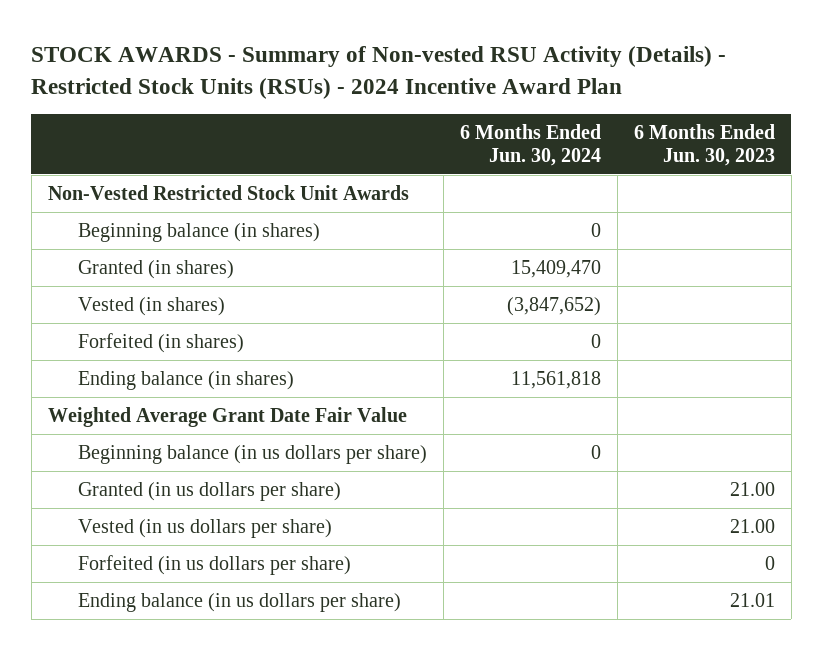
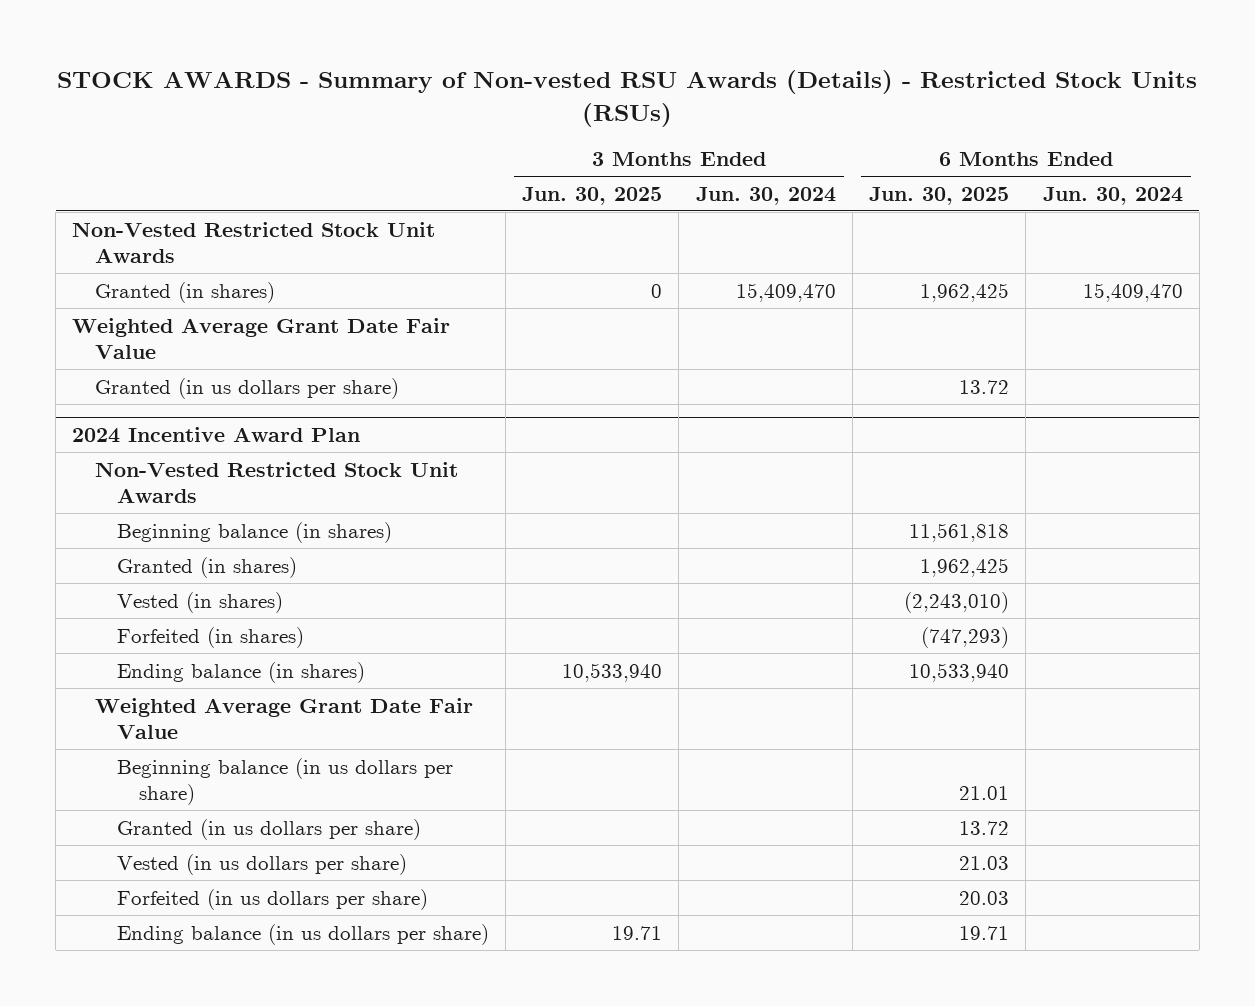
- STOCK AWARDS - Summary of Non-vested RSU Activity (Details) - Restricted Stock Units (RSUs) - 2024 Incentive Award Plan
+ STOCK AWARDS - Summary of Non-vested RSU Awards (Details) - Restricted Stock Units (RSUs)
- | 6 Months Ended Jun. 30, 2024 | 6 Months Ended Jun. 30, 2023
+ | 3 Months Ended Jun. 30, 2025 | 3 Months Ended Jun. 30, 2024 | 6 Months Ended Jun. 30, 2025 | 6 Months Ended Jun. 30, 2024
- Beginning balance (in shares) | 0 |
- Vested (in shares) | (3,847,652) |
- Forfeited (in shares) | 0 |
- Ending balance (in shares) | 11,561,818 |
- Beginning balance (in us dollars per share) | 0 |
- Vested (in us dollars per share) | | 21.00
- Forfeited (in us dollars per share) | | 0
- Ending balance (in us dollars per share) | | 21.01
+ 2024 Incentive Award Plan
+ Non-Vested Restricted Stock Unit Awards
+ Beginning balance (in shares) | | | 11,561,818 |
+ Granted (in shares) | | | 1,962,425 |
+ Vested (in shares) | | | (2,243,010) |
+ Forfeited (in shares) | | | (747,293) |
+ Ending balance (in shares) | 10,533,940 | | 10,533,940 |
+ Weighted Average Grant Date Fair Value
+ Beginning balance (in us dollars per share) | | | 21.01 |
+ Granted (in us dollars per share) | | | 13.72 |
+ Vested (in us dollars per share) | | | 21.03 |
+ Forfeited (in us dollars per share) | | | 20.03 |
+ Ending balance (in us dollars per share) | 19.71 | | 19.71 |

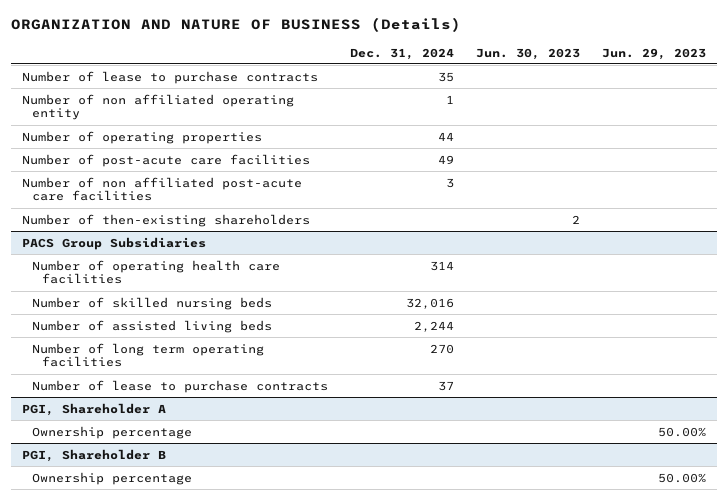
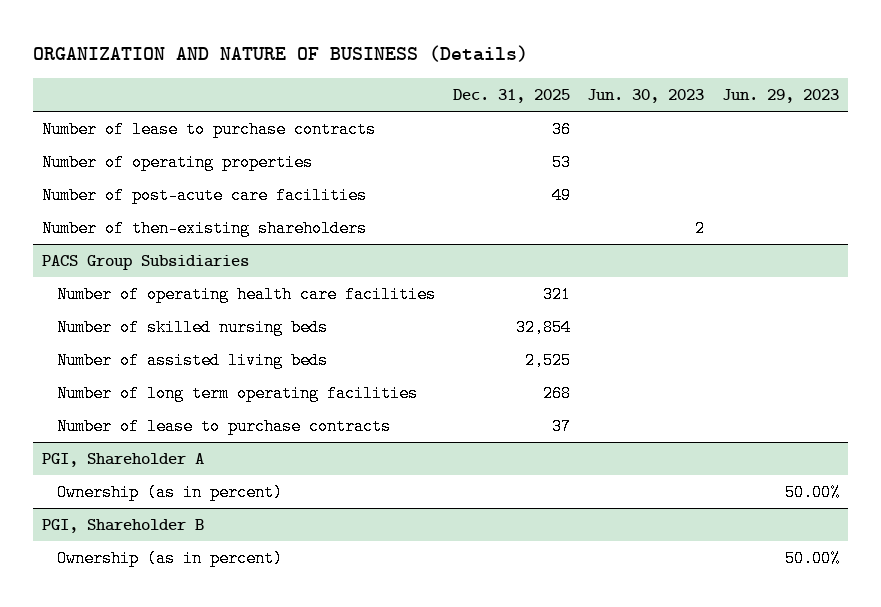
- | Dec. 31, 2024 | Jun. 30, 2023 | Jun. 29, 2023
+ | Dec. 31, 2025 | Jun. 30, 2023 | Jun. 29, 2023
- Number of non affiliated operating entity | 1 | |
- Number of non affiliated post-acute care facilities | 3 | |
@ PGI, Shareholder A
- Ownership percentage | | | 50.00%
+ Ownership (as in percent) | | | 50.00%
@ PGI, Shareholder B
- Ownership percentage | | | 50.00%
+ Ownership (as in percent) | | | 50.00%

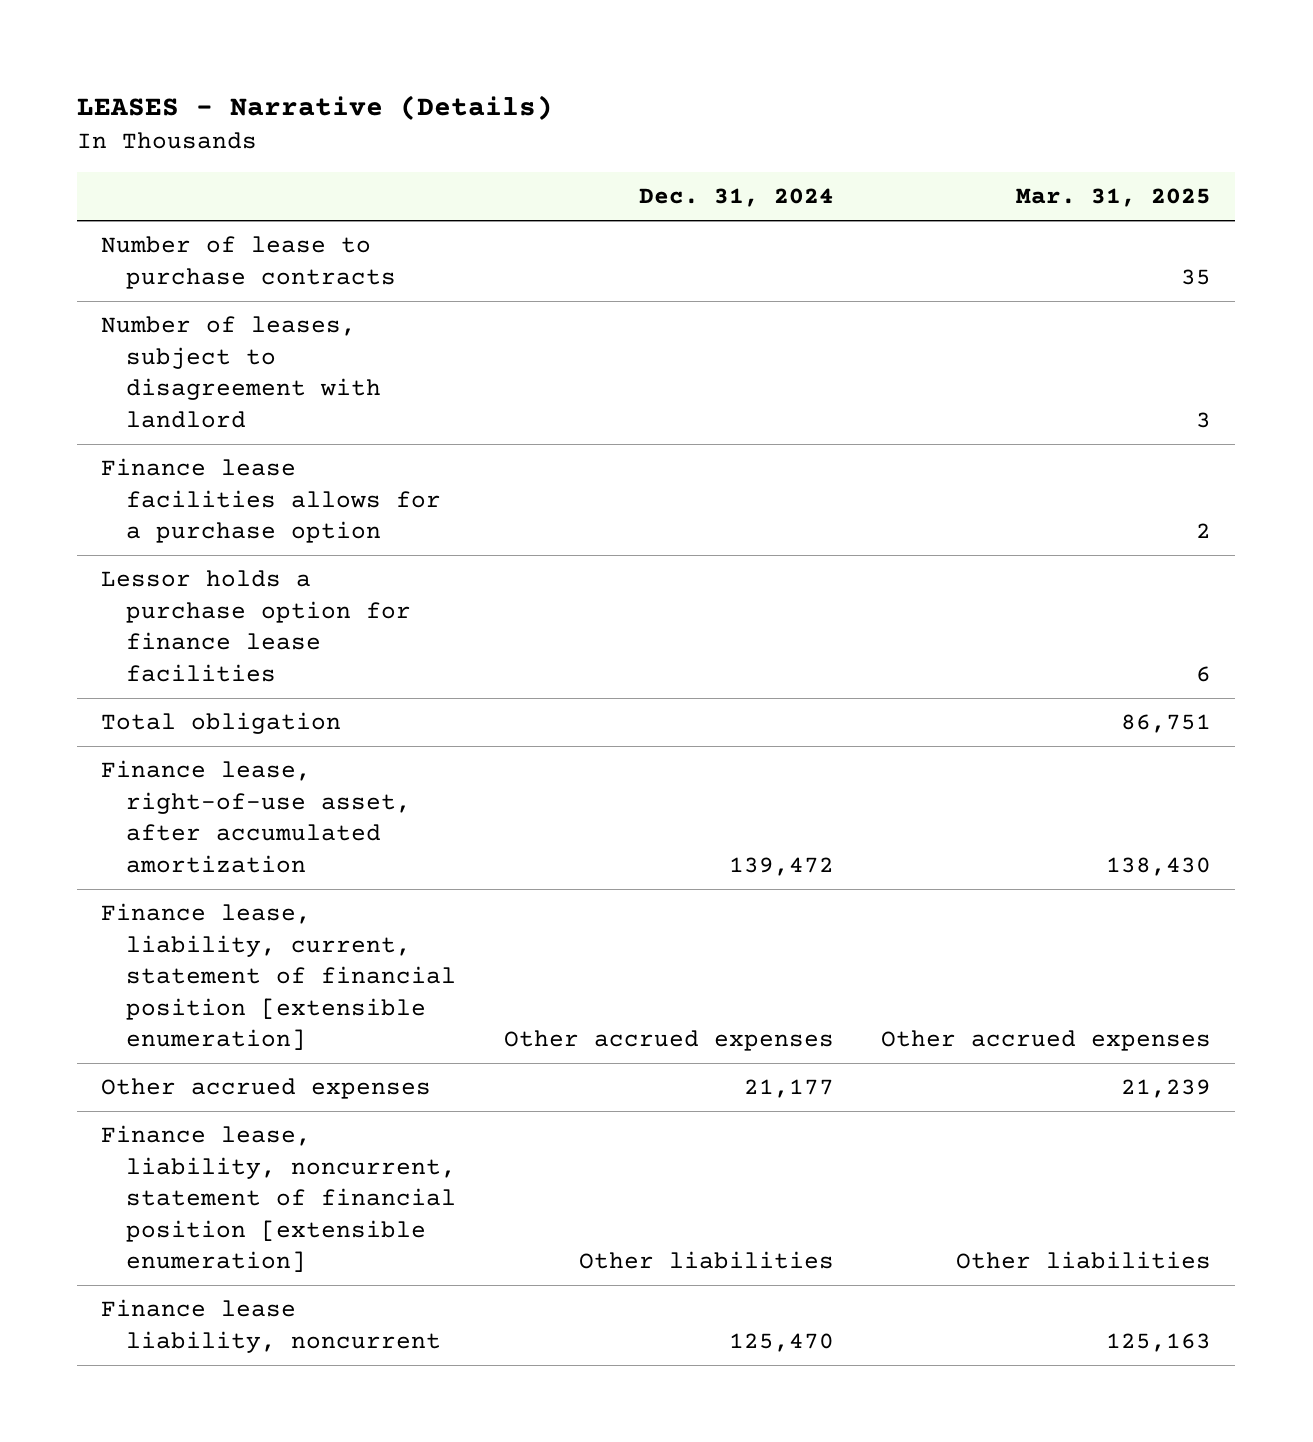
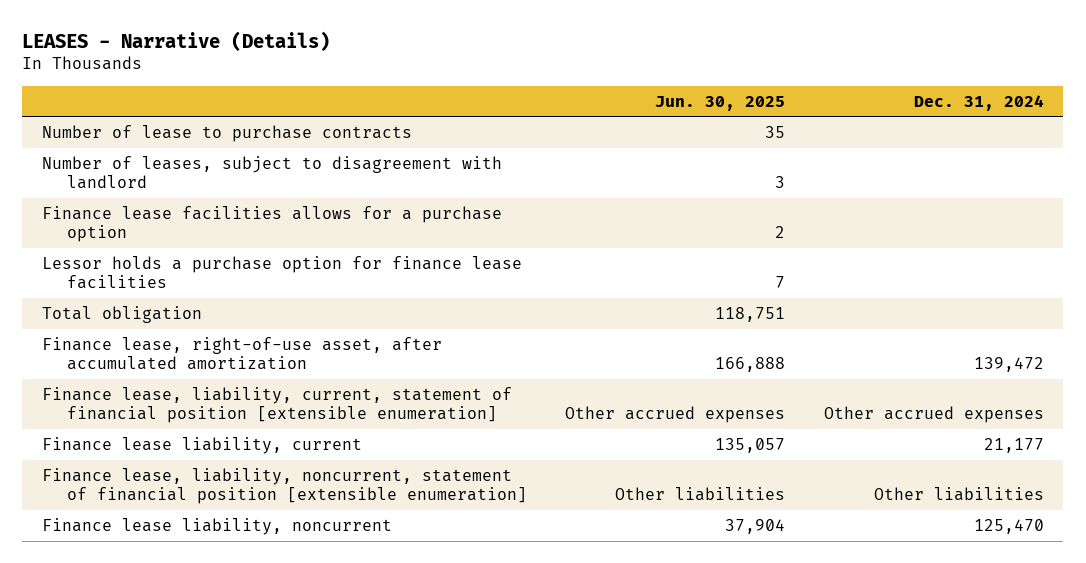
- | Dec. 31, 2024 | Mar. 31, 2025
+ | Jun. 30, 2025 | Dec. 31, 2024
- Other accrued expenses | 21,177 | 21,239
+ Finance lease liability, current | 135,057 | 21,177

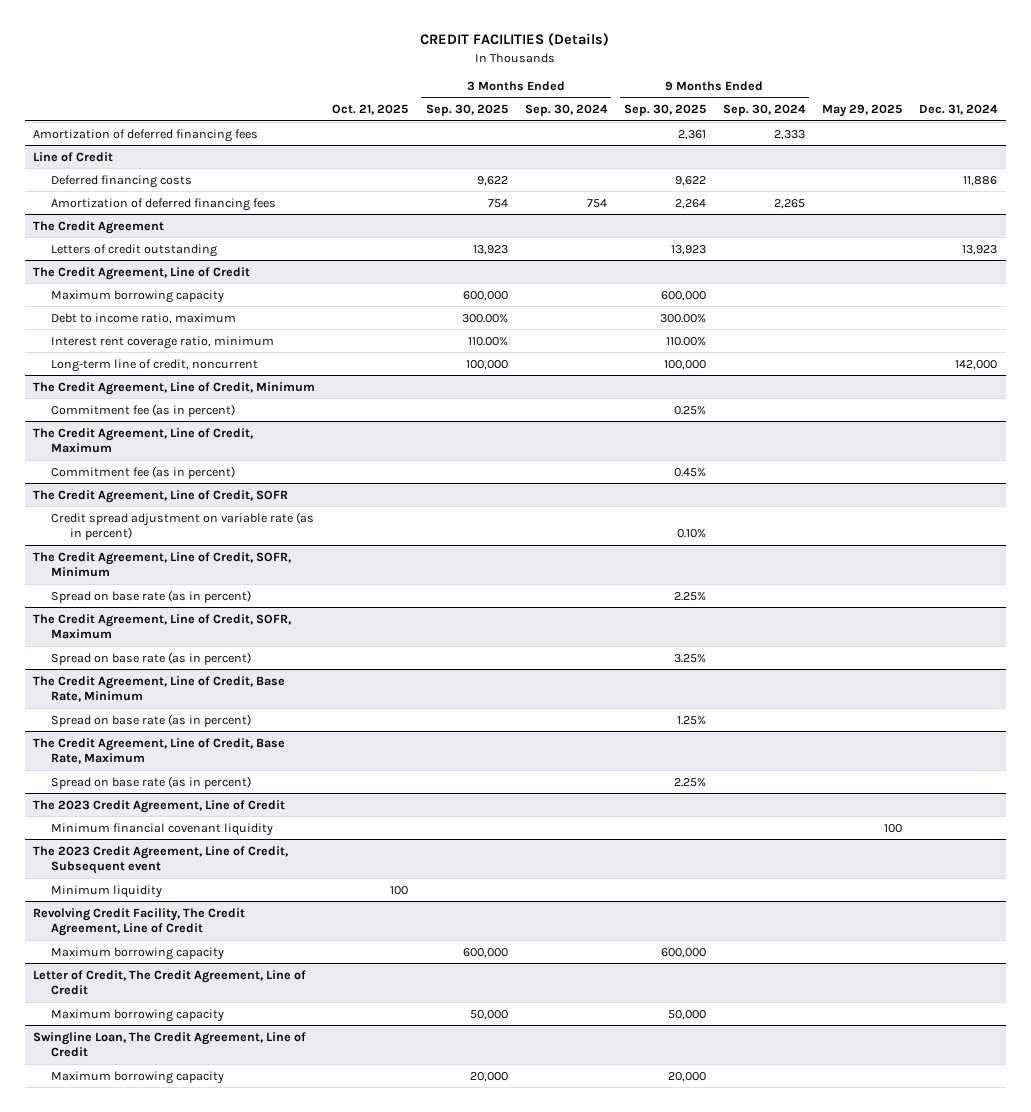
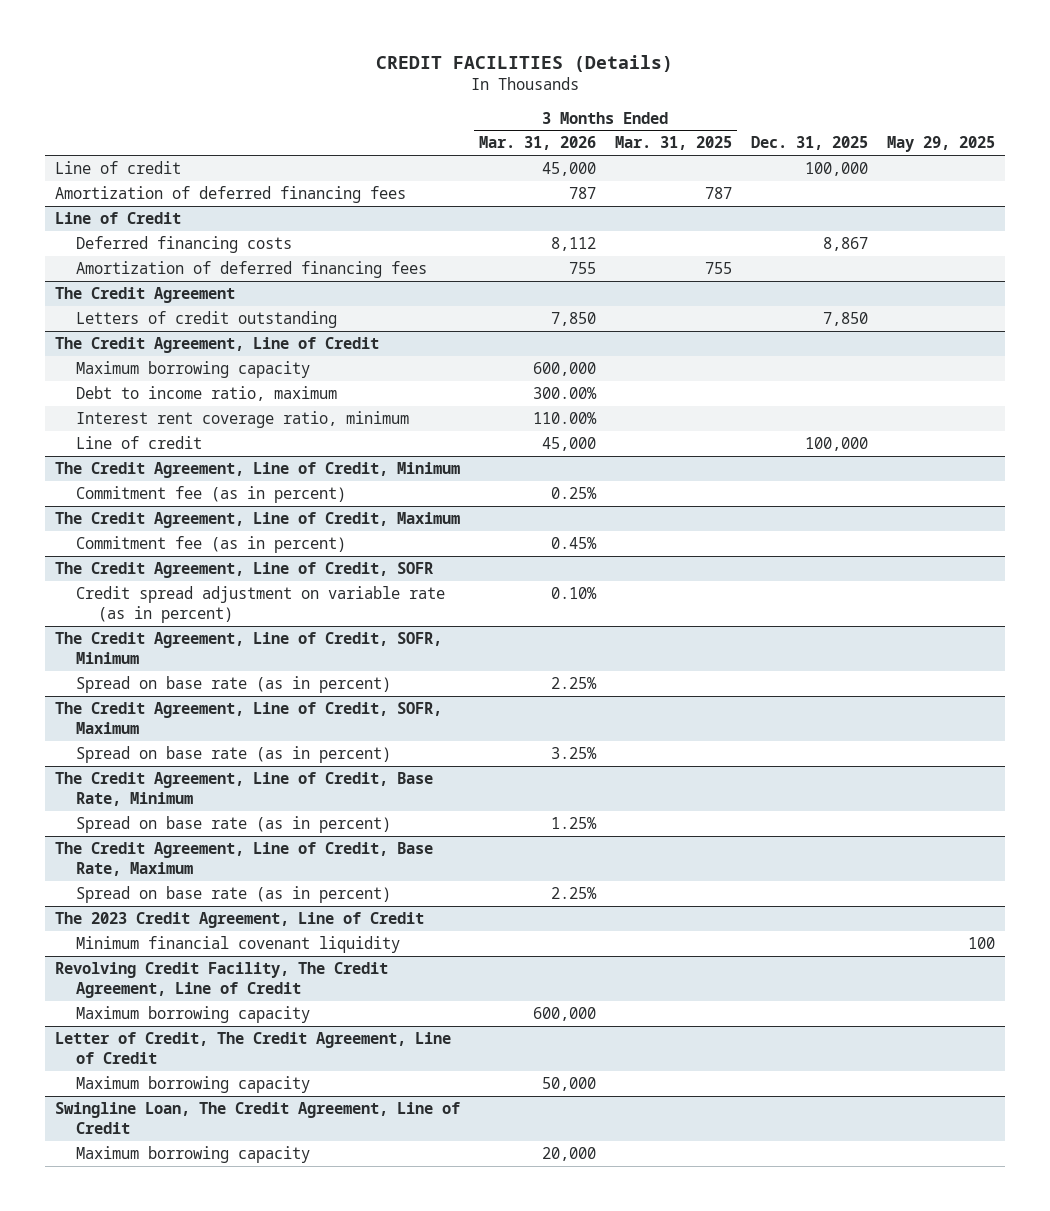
- | Oct. 21, 2025 | 3 Months Ended Sep. 30, 2025 | 3 Months Ended Sep. 30, 2024 | 9 Months Ended Sep. 30, 2025 | 9 Months Ended Sep. 30, 2024 | May 29, 2025 | Dec. 31, 2024
+ | 3 Months Ended Mar. 31, 2026 | 3 Months Ended Mar. 31, 2025 | Dec. 31, 2025 | May 29, 2025
+ Line of credit | 45,000 | | 100,000 |
@ The Credit Agreement, Line of Credit
- Long-term line of credit, noncurrent | | 100,000 | | 100,000 | | | 142,000
+ Line of credit | 45,000 | | 100,000 |
- The 2023 Credit Agreement, Line of Credit, Subsequent event
- Minimum liquidity | 100 | | | | | |

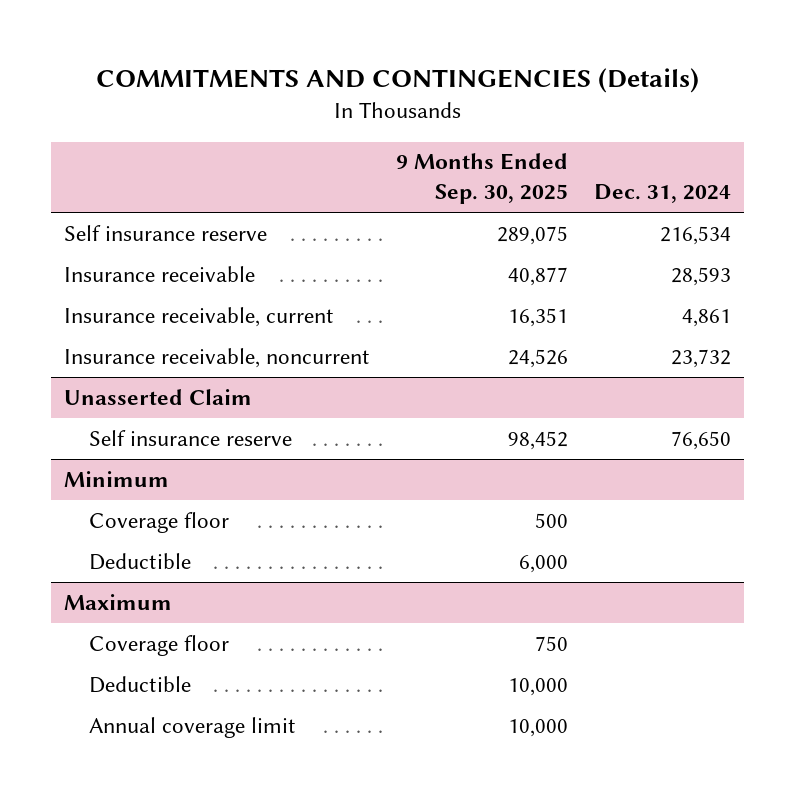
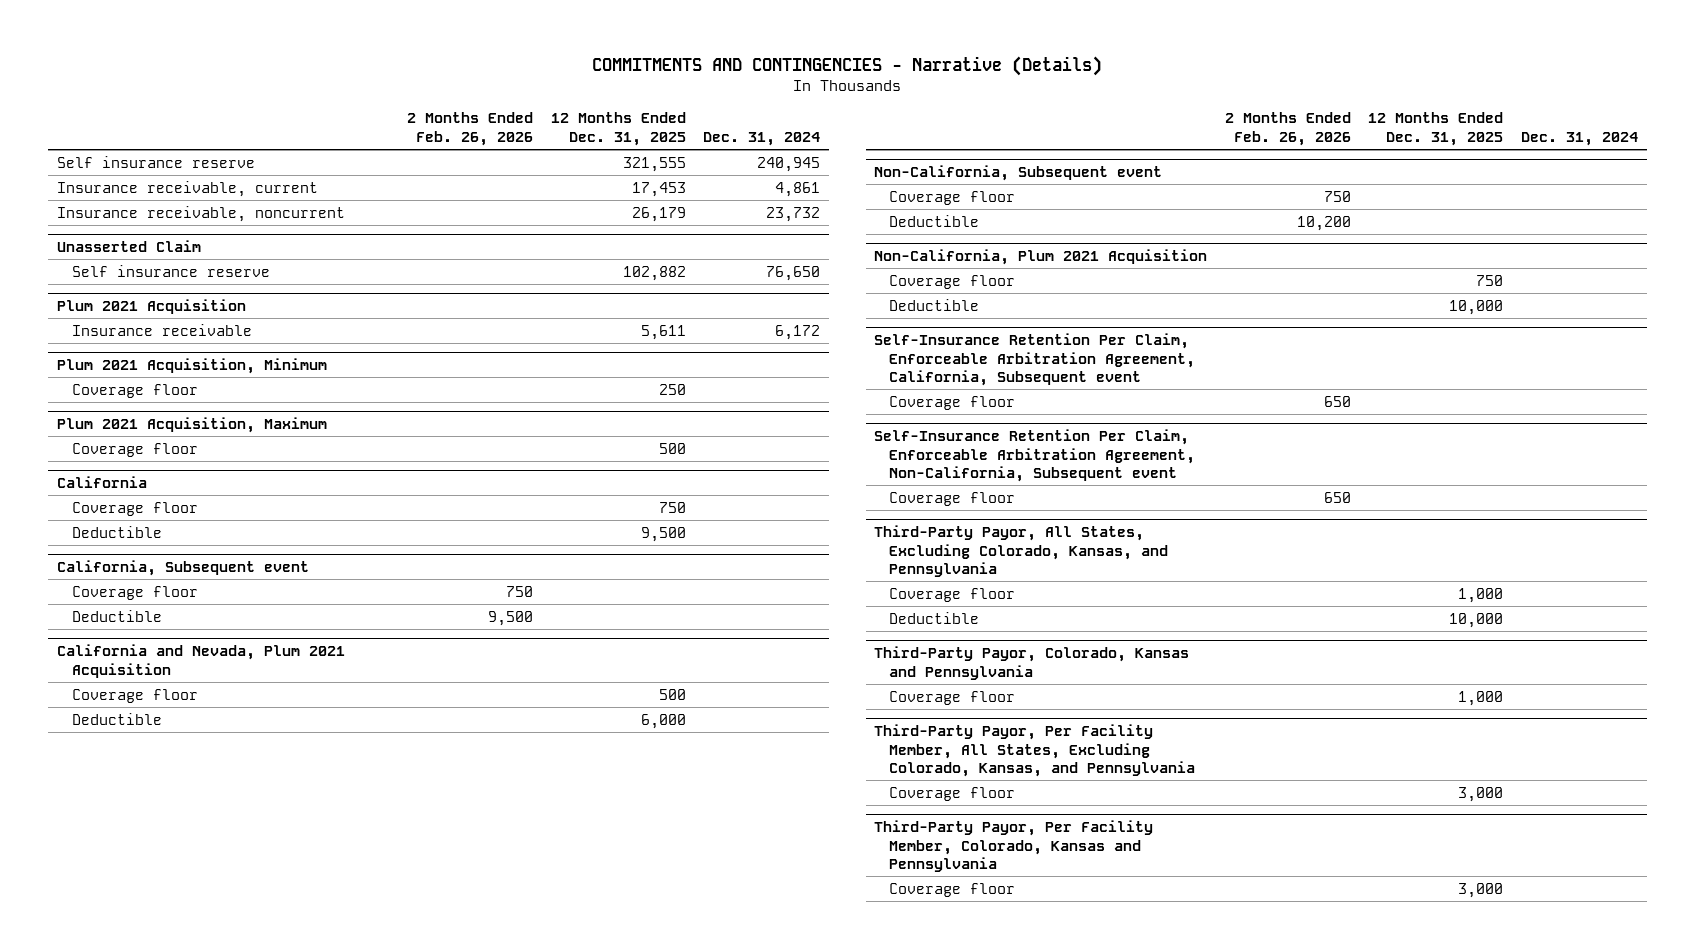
- COMMITMENTS AND CONTINGENCIES (Details)
+ COMMITMENTS AND CONTINGENCIES - Narrative (Details)
- | 9 Months Ended Sep. 30, 2025 | Dec. 31, 2024
+ | 2 Months Ended Feb. 26, 2026 | 12 Months Ended Dec. 31, 2025 | Dec. 31, 2024
- Self insurance reserve | 289,075 | 216,534
- Insurance receivable | 40,877 | 28,593
+ Self insurance reserve | | 321,555 | 240,945
- Minimum
+ Plum 2021 Acquisition
+ Insurance receivable | | 5,611 | 6,172
+ Plum 2021 Acquisition, Minimum
- Deductible | 6,000 |
- Maximum
+ Plum 2021 Acquisition, Maximum
- Deductible | 10,000 |
- Annual coverage limit | 10,000 |
+ California
+ Coverage floor | | 750 |
+ Deductible | | 9,500 |
+ California, Subsequent event
+ Coverage floor | 750 | |
+ Deductible | 9,500 | |
+ California and Nevada, Plum 2021 Acquisition
+ Coverage floor | | 500 |
+ Deductible | | 6,000 |
+ Non-California, Subsequent event
+ Coverage floor | 750 | |
+ Deductible | 10,200 | |
+ Non-California, Plum 2021 Acquisition
+ Coverage floor | | 750 |
+ Deductible | | 10,000 |
+ Self-Insurance Retention Per Claim, Enforceable Arbitration Agreement, California, Subsequent event
+ Coverage floor | 650 | |
+ Self-Insurance Retention Per Claim, Enforceable Arbitration Agreement, Non-California, Subsequent event
+ Coverage floor | 650 | |
+ Third-Party Payor, All States, Excluding Colorado, Kansas, and Pennsylvania
+ Coverage floor | | 1,000 |
+ Deductible | | 10,000 |
+ Third-Party Payor, Colorado, Kansas and Pennsylvania
+ Coverage floor | | 1,000 |
+ Third-Party Payor, Per Facility Member, All States, Excluding Colorado, Kansas, and Pennsylvania
+ Coverage floor | | 3,000 |
+ Third-Party Payor, Per Facility Member, Colorado, Kansas and Pennsylvania
+ Coverage floor | | 3,000 |

